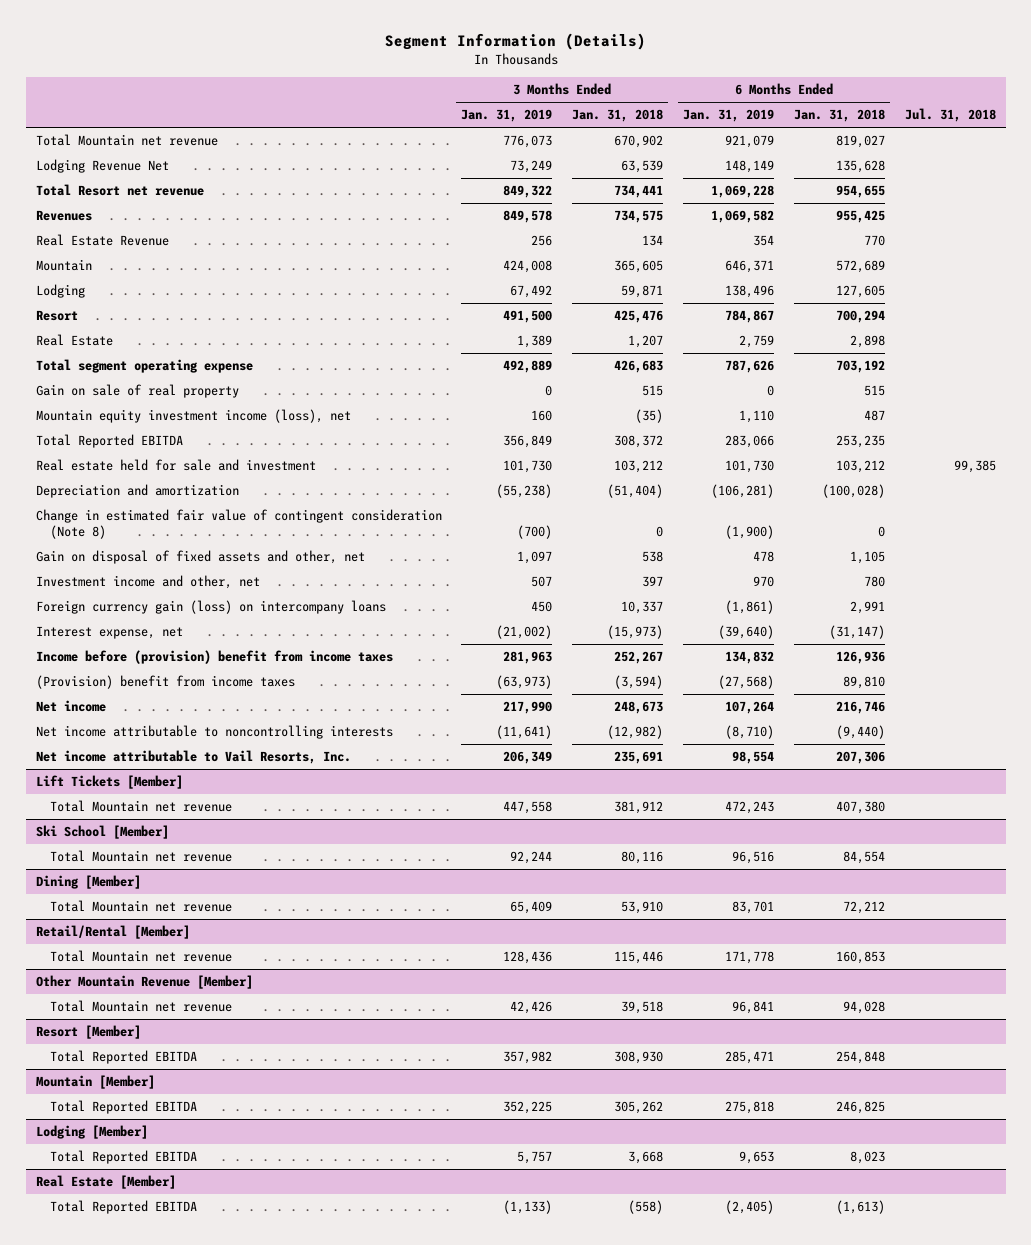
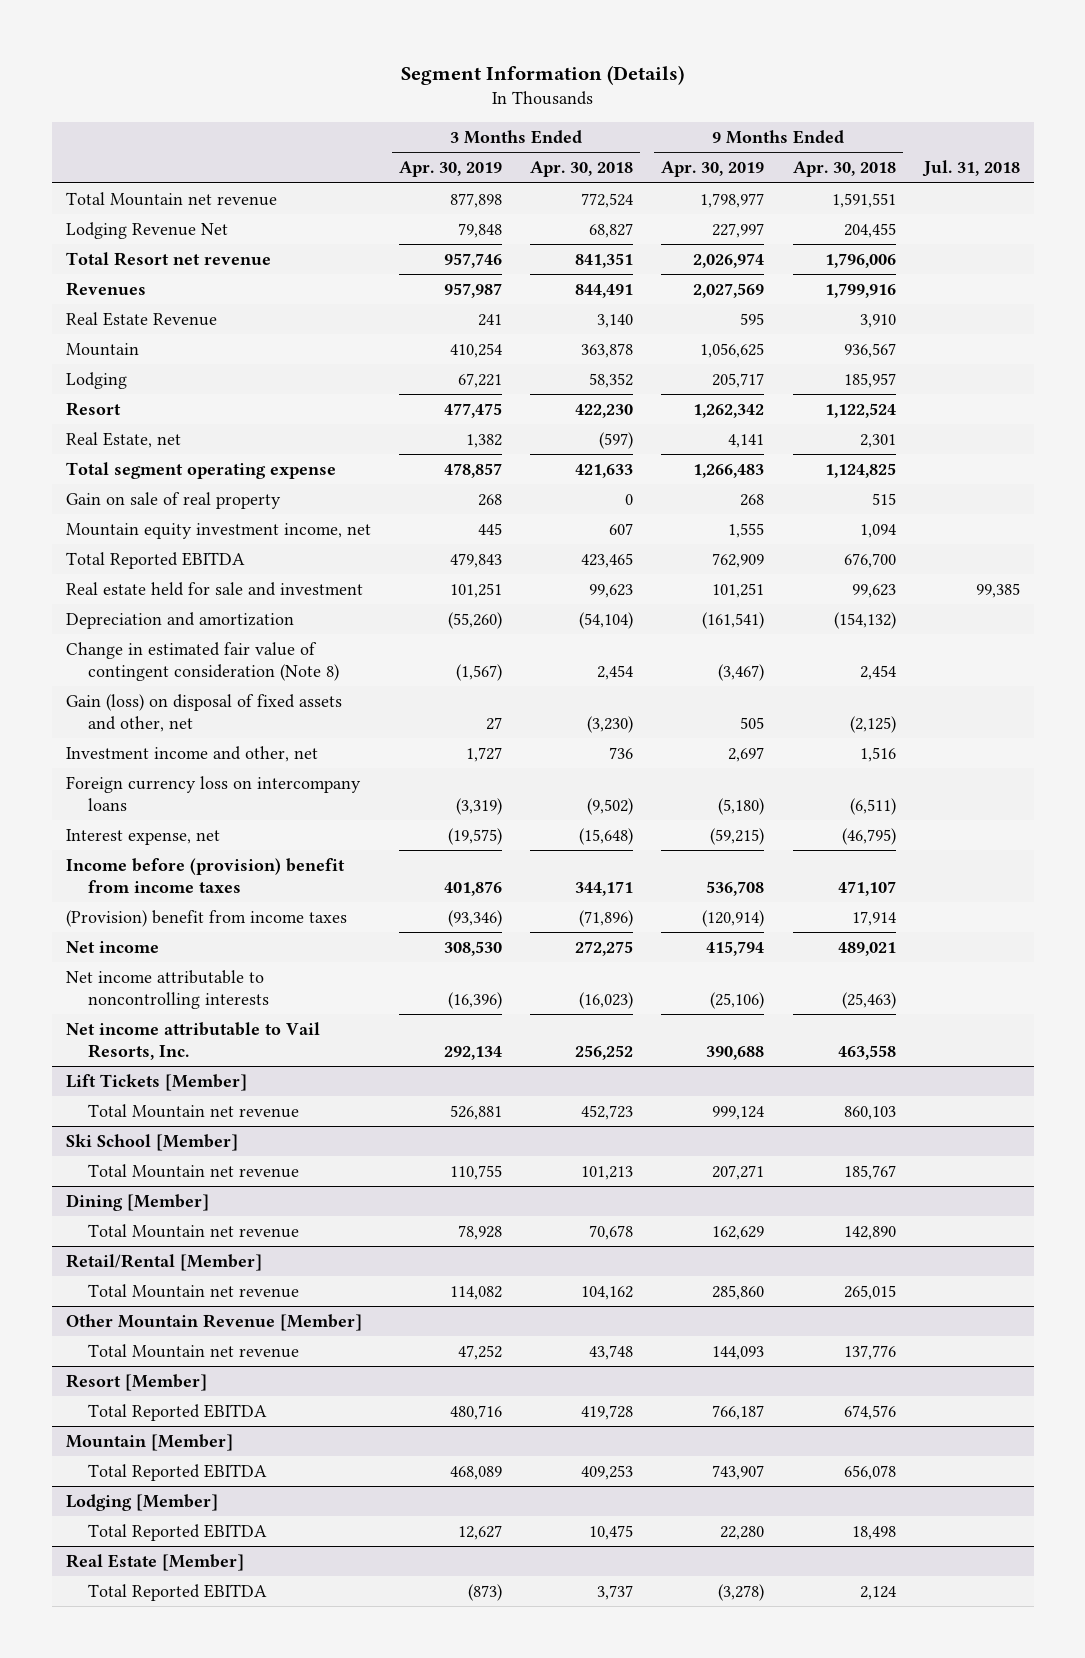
- | 3 Months Ended Jan. 31, 2019 | 3 Months Ended Jan. 31, 2018 | 6 Months Ended Jan. 31, 2019 | 6 Months Ended Jan. 31, 2018 | Jul. 31, 2018
+ | 3 Months Ended Apr. 30, 2019 | 3 Months Ended Apr. 30, 2018 | 9 Months Ended Apr. 30, 2019 | 9 Months Ended Apr. 30, 2018 | Jul. 31, 2018
- Real Estate | 1,389 | 1,207 | 2,759 | 2,898 |
+ Real Estate, net | 1,382 | (597) | 4,141 | 2,301 |
- Mountain equity investment income (loss), net | 160 | (35) | 1,110 | 487 |
+ Mountain equity investment income, net | 445 | 607 | 1,555 | 1,094 |
- Gain on disposal of fixed assets and other, net | 1,097 | 538 | 478 | 1,105 |
+ Gain (loss) on disposal of fixed assets and other, net | 27 | (3,230) | 505 | (2,125) |
- Foreign currency gain (loss) on intercompany loans | 450 | 10,337 | (1,861) | 2,991 |
+ Foreign currency loss on intercompany loans | (3,319) | (9,502) | (5,180) | (6,511) |

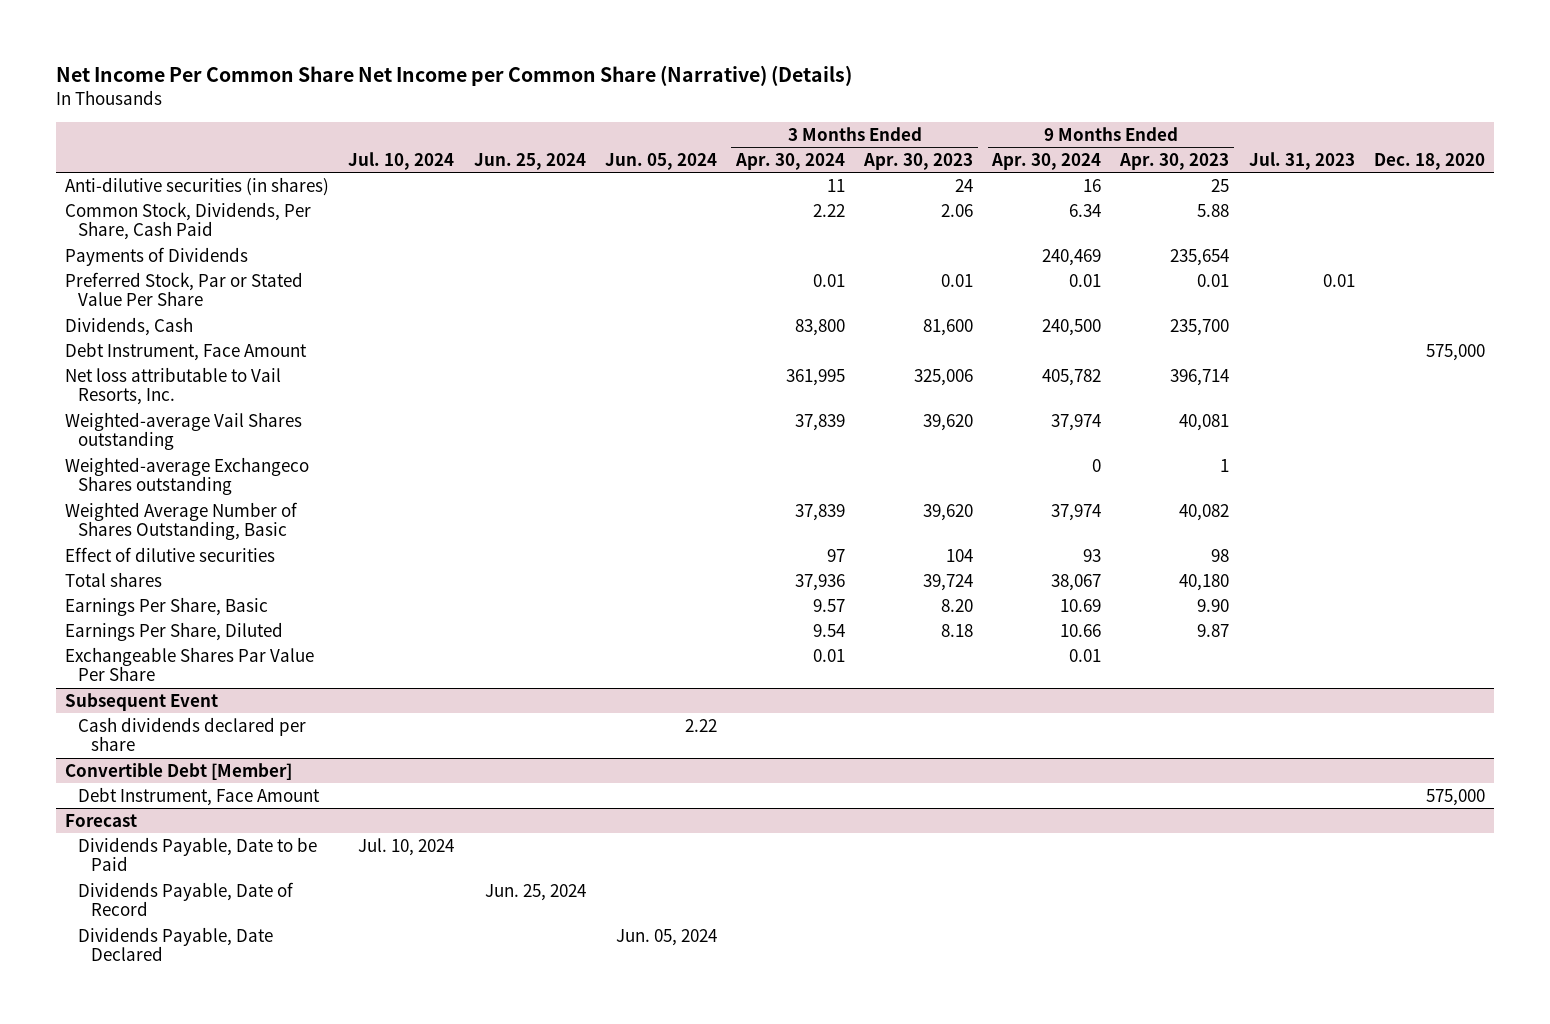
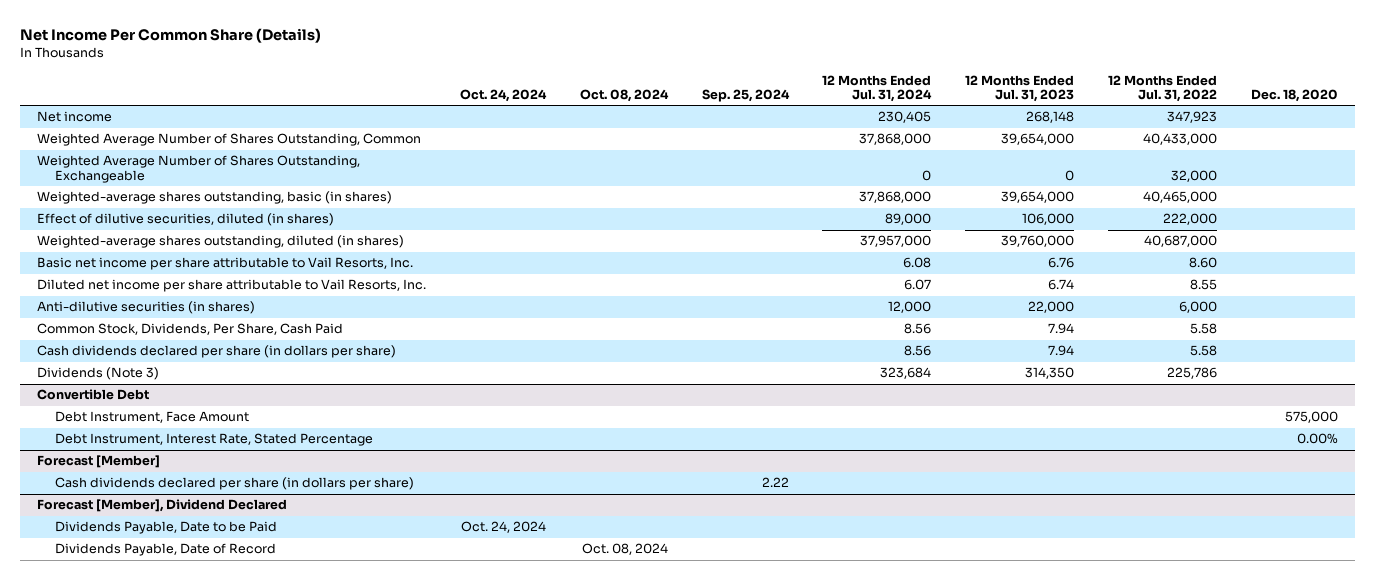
- Net Income Per Common Share Net Income per Common Share (Narrative) (Details)
+ Net Income Per Common Share (Details)
- | Jul. 10, 2024 | Jun. 25, 2024 | Jun. 05, 2024 | 3 Months Ended Apr. 30, 2024 | 3 Months Ended Apr. 30, 2023 | 9 Months Ended Apr. 30, 2024 | 9 Months Ended Apr. 30, 2023 | Jul. 31, 2023 | Dec. 18, 2020
+ | Oct. 24, 2024 | Oct. 08, 2024 | Sep. 25, 2024 | 12 Months Ended Jul. 31, 2024 | 12 Months Ended Jul. 31, 2023 | 12 Months Ended Jul. 31, 2022 | Dec. 18, 2020
+ Net income | | | | 230,405 | 268,148 | 347,923 |
+ Weighted Average Number of Shares Outstanding, Common | | | | 37,868,000 | 39,654,000 | 40,433,000 |
+ Weighted Average Number of Shares Outstanding, Exchangeable | | | | 0 | 0 | 32,000 |
+ Weighted-average shares outstanding, basic (in shares) | | | | 37,868,000 | 39,654,000 | 40,465,000 |
+ Effect of dilutive securities, diluted (in shares) | | | | 89,000 | 106,000 | 222,000 |
+ Weighted-average shares outstanding, diluted (in shares) | | | | 37,957,000 | 39,760,000 | 40,687,000 |
+ Basic net income per share attributable to Vail Resorts, Inc. | | | | 6.08 | 6.76 | 8.60 |
+ Diluted net income per share attributable to Vail Resorts, Inc. | | | | 6.07 | 6.74 | 8.55 |
- Payments of Dividends | | | | | | 240,469 | 235,654 | |
- Preferred Stock, Par or Stated Value Per Share | | | | 0.01 | 0.01 | 0.01 | 0.01 | 0.01 |
- Dividends, Cash | | | | 83,800 | 81,600 | 240,500 | 235,700 | |
- Debt Instrument, Face Amount | | | | | | | | | 575,000
- Net loss attributable to Vail Resorts, Inc. | | | | 361,995 | 325,006 | 405,782 | 396,714 | |
- Weighted-average Vail Shares outstanding | | | | 37,839 | 39,620 | 37,974 | 40,081 | |
- Weighted-average Exchangeco Shares outstanding | | | | | | 0 | 1 | |
- Weighted Average Number of Shares Outstanding, Basic | | | | 37,839 | 39,620 | 37,974 | 40,082 | |
- Effect of dilutive securities | | | | 97 | 104 | 93 | 98 | |
- Total shares | | | | 37,936 | 39,724 | 38,067 | 40,180 | |
- Earnings Per Share, Basic | | | | 9.57 | 8.20 | 10.69 | 9.90 | |
- Earnings Per Share, Diluted | | | | 9.54 | 8.18 | 10.66 | 9.87 | |
- Exchangeable Shares Par Value Per Share | | | | 0.01 | | 0.01 | | |
- Subsequent Event
- Cash dividends declared per share | | | 2.22 | | | | | |
- Convertible Debt [Member]
+ Cash dividends declared per share (in dollars per share) | | | | 8.56 | 7.94 | 5.58 |
+ Dividends (Note 3) | | | | 323,684 | 314,350 | 225,786 |
+ Convertible Debt
- Forecast
- Dividends Payable, Date to be Paid | Jul. 10, 2024 | | | | | | | |
- Dividends Payable, Date of Record | | Jun. 25, 2024 | | | | | | |
- Dividends Payable, Date Declared | | | Jun. 05, 2024 | | | | | |
+ Debt Instrument, Interest Rate, Stated Percentage | | | | | | | 0.00%
+ Forecast [Member]
+ Cash dividends declared per share (in dollars per share) | | | 2.22 | | | |
+ Forecast [Member], Dividend Declared
+ Dividends Payable, Date to be Paid | Oct. 24, 2024 | | | | | |
+ Dividends Payable, Date of Record | | Oct. 08, 2024 | | | | |

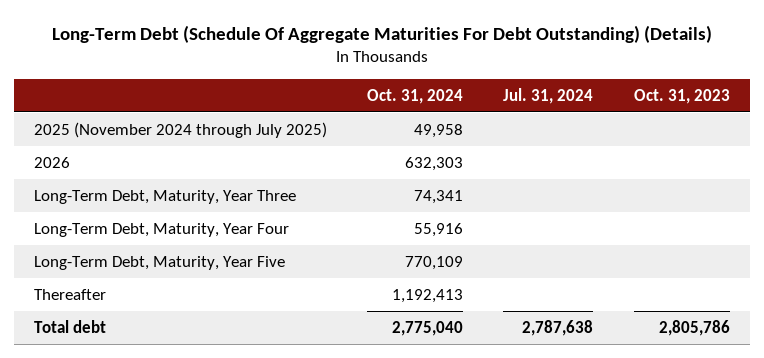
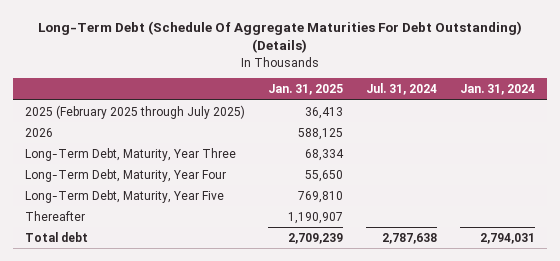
- | Oct. 31, 2024 | Jul. 31, 2024 | Oct. 31, 2023
+ | Jan. 31, 2025 | Jul. 31, 2024 | Jan. 31, 2024
- 2025 (November 2024 through July 2025) | 49,958 | |
+ 2025 (February 2025 through July 2025) | 36,413 | |

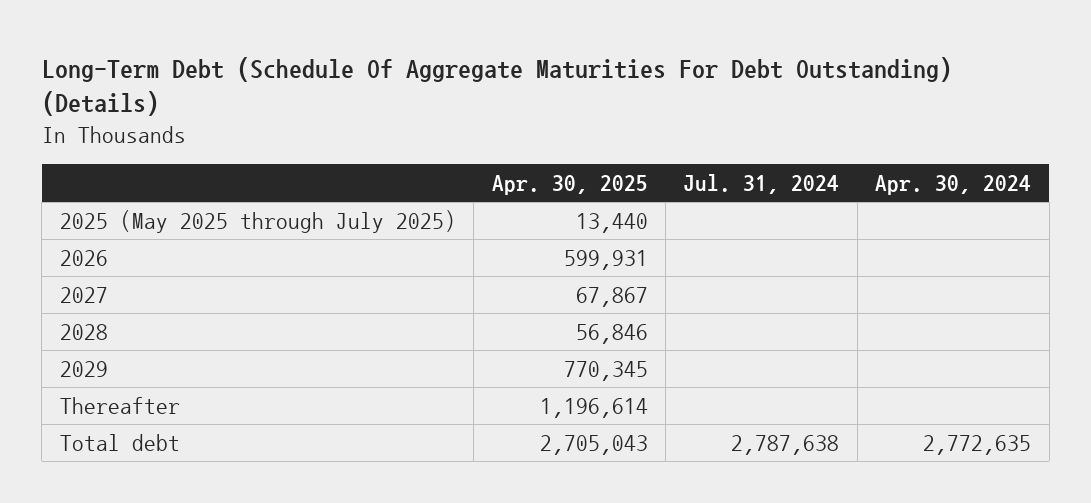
- | Jan. 31, 2025 | Jul. 31, 2024 | Jan. 31, 2024
+ | Apr. 30, 2025 | Jul. 31, 2024 | Apr. 30, 2024
- 2025 (February 2025 through July 2025) | 36,413 | |
+ 2025 (May 2025 through July 2025) | 13,440 | |
- Long-Term Debt, Maturity, Year Three | 68,334 | |
- Long-Term Debt, Maturity, Year Four | 55,650 | |
- Long-Term Debt, Maturity, Year Five | 769,810 | |
+ 2027 | 67,867 | |
+ 2028 | 56,846 | |
+ 2029 | 770,345 | |

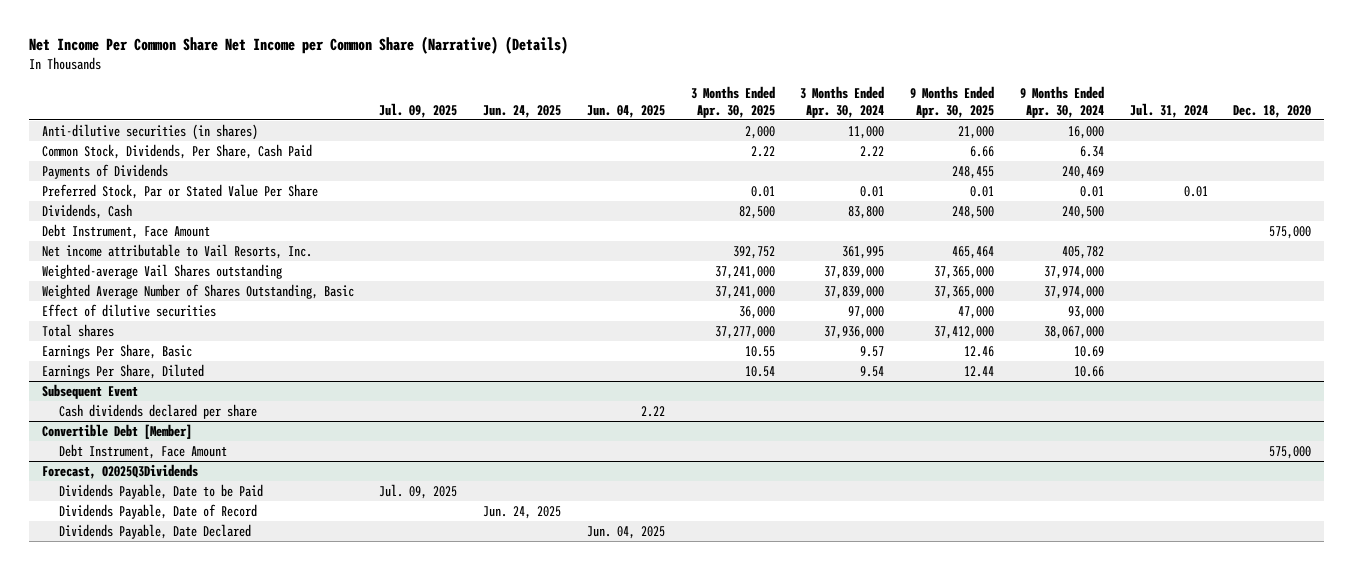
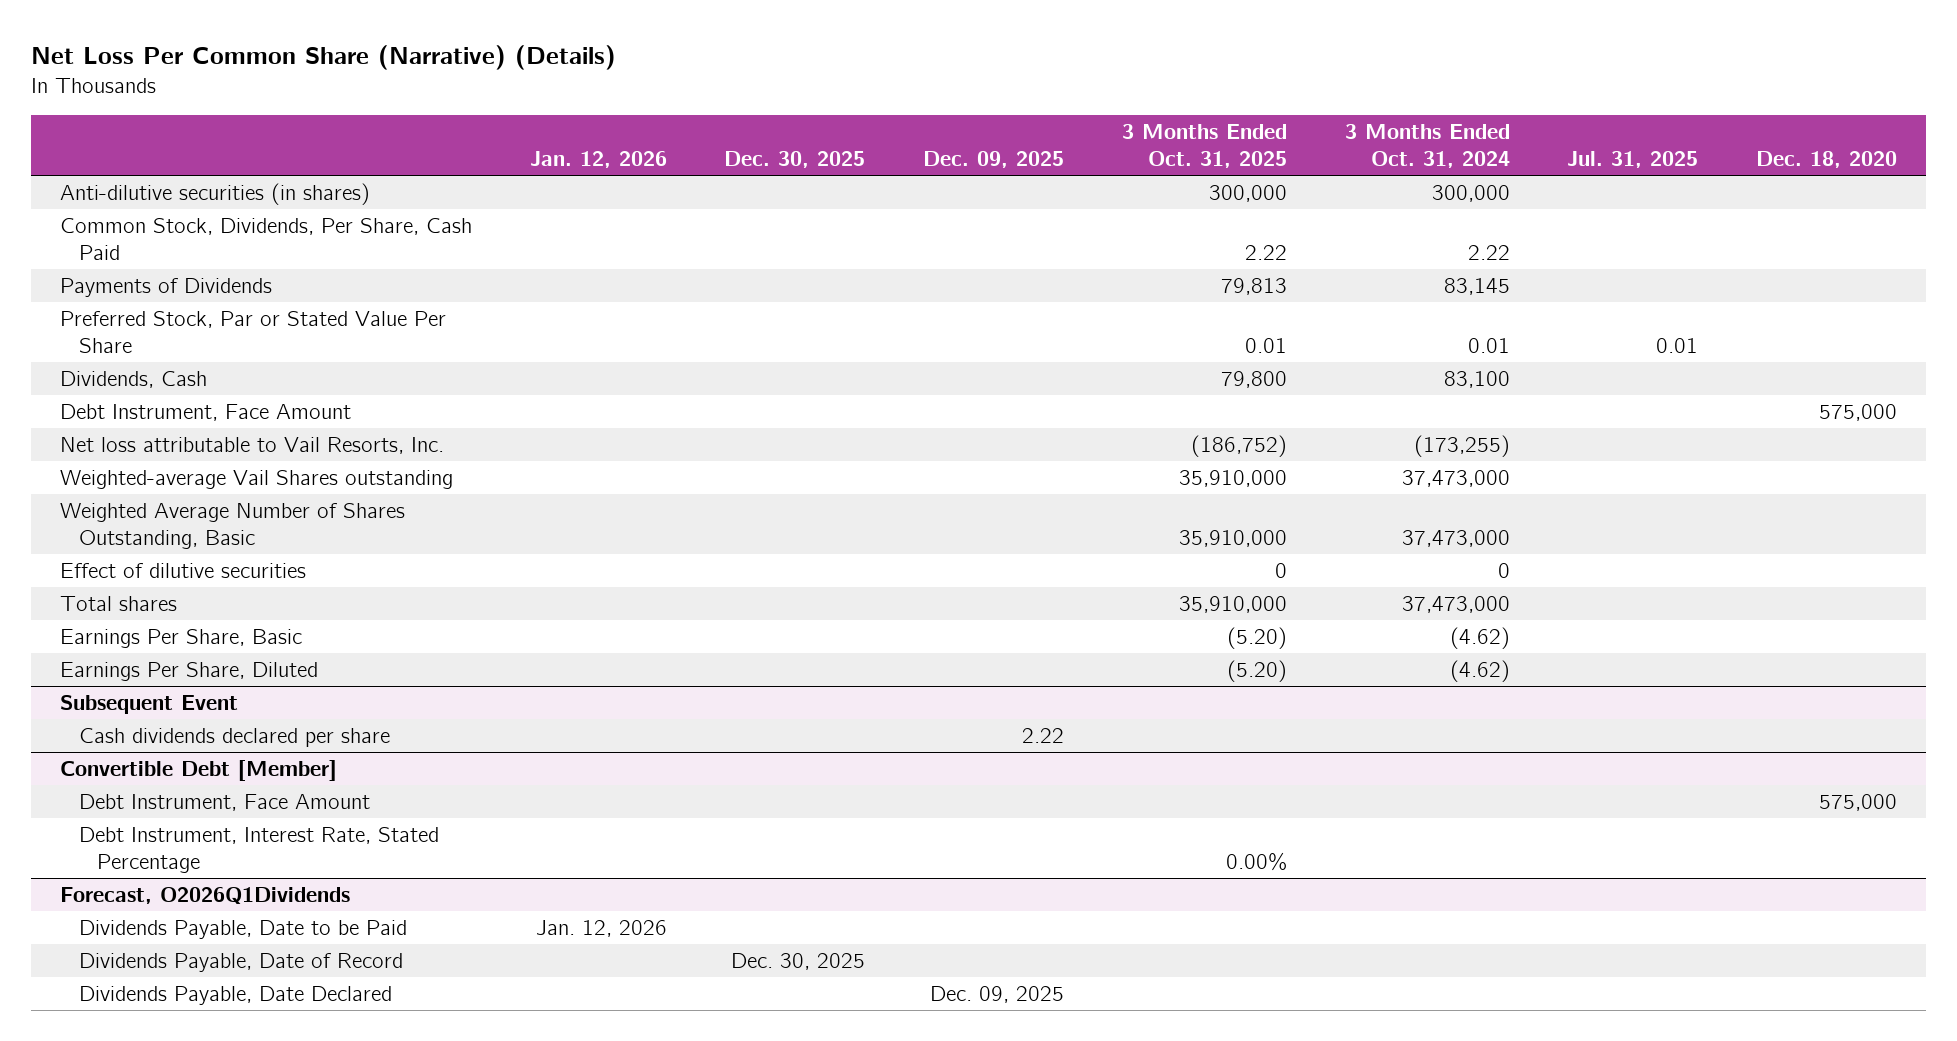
- Net Income Per Common Share Net Income per Common Share (Narrative) (Details)
+ Net Loss Per Common Share (Narrative) (Details)
- | Jul. 09, 2025 | Jun. 24, 2025 | Jun. 04, 2025 | 3 Months Ended Apr. 30, 2025 | 3 Months Ended Apr. 30, 2024 | 9 Months Ended Apr. 30, 2025 | 9 Months Ended Apr. 30, 2024 | Jul. 31, 2024 | Dec. 18, 2020
+ | Jan. 12, 2026 | Dec. 30, 2025 | Dec. 09, 2025 | 3 Months Ended Oct. 31, 2025 | 3 Months Ended Oct. 31, 2024 | Jul. 31, 2025 | Dec. 18, 2020
- Net income attributable to Vail Resorts, Inc. | | | | 392,752 | 361,995 | 465,464 | 405,782 | |
+ Net loss attributable to Vail Resorts, Inc. | | | | (186,752) | (173,255) | |
- Forecast, O2025Q3Dividends
- Dividends Payable, Date to be Paid | Jul. 09, 2025 | | | | | | | |
- Dividends Payable, Date of Record | | Jun. 24, 2025 | | | | | | |
- Dividends Payable, Date Declared | | | Jun. 04, 2025 | | | | | |
@ Convertible Debt [Member]
+ Debt Instrument, Interest Rate, Stated Percentage | | | | 0.00% | | |
+ Forecast, O2026Q1Dividends
+ Dividends Payable, Date to be Paid | Jan. 12, 2026 | | | | | |
+ Dividends Payable, Date of Record | | Dec. 30, 2025 | | | | |
+ Dividends Payable, Date Declared | | | Dec. 09, 2025 | | | |

